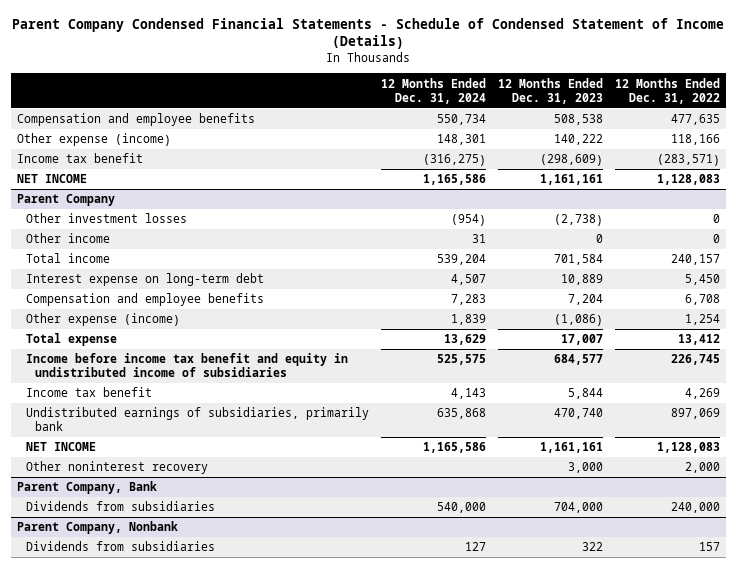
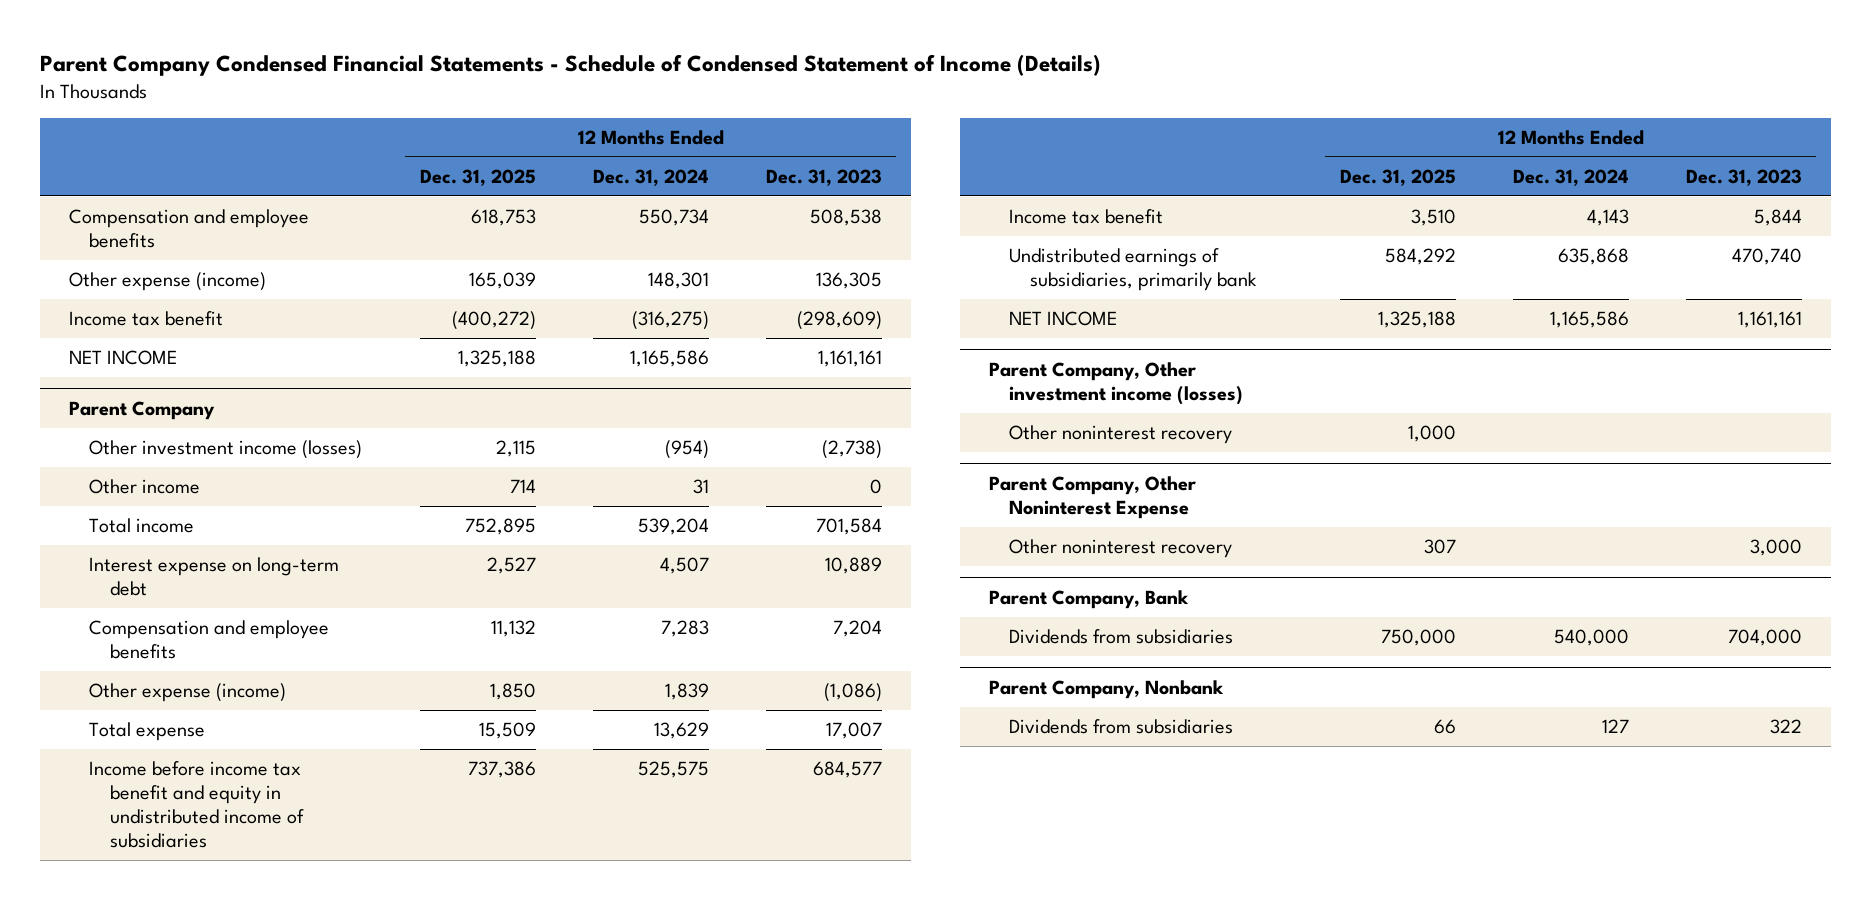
- | 12 Months Ended Dec. 31, 2024 | 12 Months Ended Dec. 31, 2023 | 12 Months Ended Dec. 31, 2022
+ | 12 Months Ended Dec. 31, 2025 | 12 Months Ended Dec. 31, 2024 | 12 Months Ended Dec. 31, 2023
- Other expense (income) | 148,301 | 140,222 | 118,166
+ Other expense (income) | 165,039 | 148,301 | 136,305
@ Parent Company
- Other investment losses | (954) | (2,738) | 0
+ Other investment income (losses) | 2,115 | (954) | (2,738)
+ Parent Company, Other investment income (losses)
+ Other noninterest recovery | 1,000 | |
+ Parent Company, Other Noninterest Expense

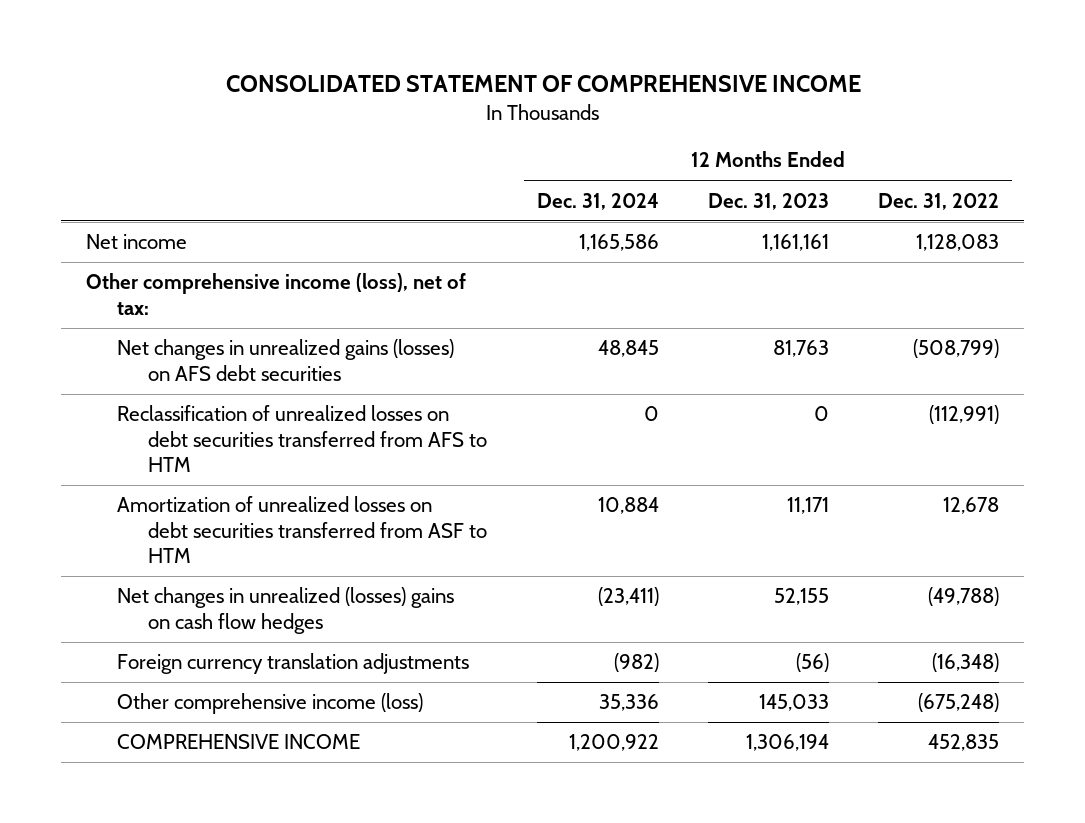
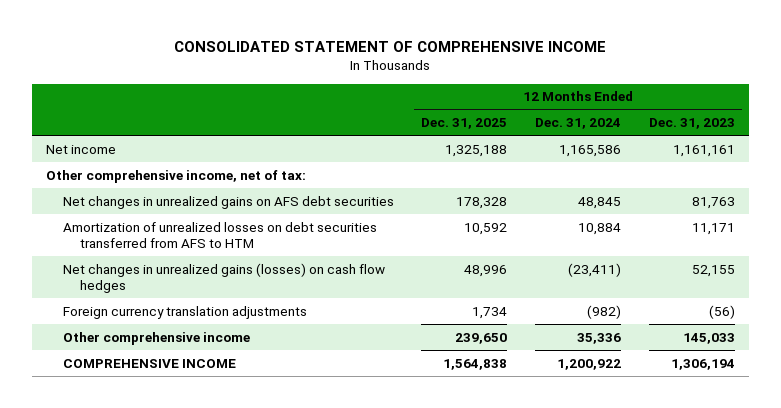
- | 12 Months Ended Dec. 31, 2024 | 12 Months Ended Dec. 31, 2023 | 12 Months Ended Dec. 31, 2022
+ | 12 Months Ended Dec. 31, 2025 | 12 Months Ended Dec. 31, 2024 | 12 Months Ended Dec. 31, 2023
- Other comprehensive income (loss), net of tax:
- Net changes in unrealized gains (losses) on AFS debt securities | 48,845 | 81,763 | (508,799)
- Reclassification of unrealized losses on debt securities transferred from AFS to HTM | 0 | 0 | (112,991)
- Amortization of unrealized losses on debt securities transferred from ASF to HTM | 10,884 | 11,171 | 12,678
- Net changes in unrealized (losses) gains on cash flow hedges | (23,411) | 52,155 | (49,788)
+ Other comprehensive income, net of tax:
+ Net changes in unrealized gains on AFS debt securities | 178,328 | 48,845 | 81,763
+ Amortization of unrealized losses on debt securities transferred from AFS to HTM | 10,592 | 10,884 | 11,171
+ Net changes in unrealized gains (losses) on cash flow hedges | 48,996 | (23,411) | 52,155
- Other comprehensive income (loss) | 35,336 | 145,033 | (675,248)
+ Other comprehensive income | 239,650 | 35,336 | 145,033

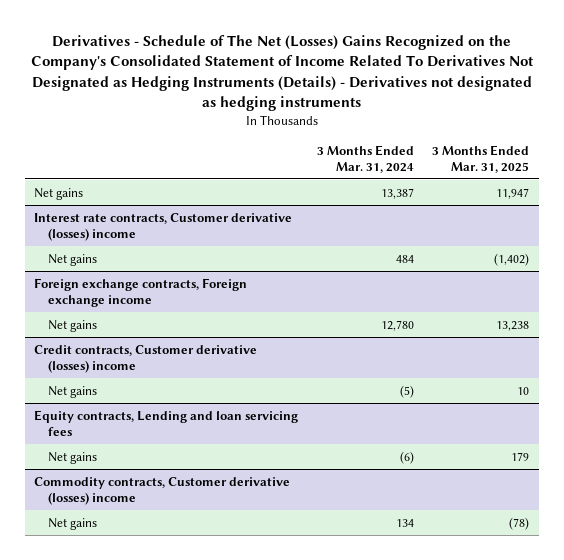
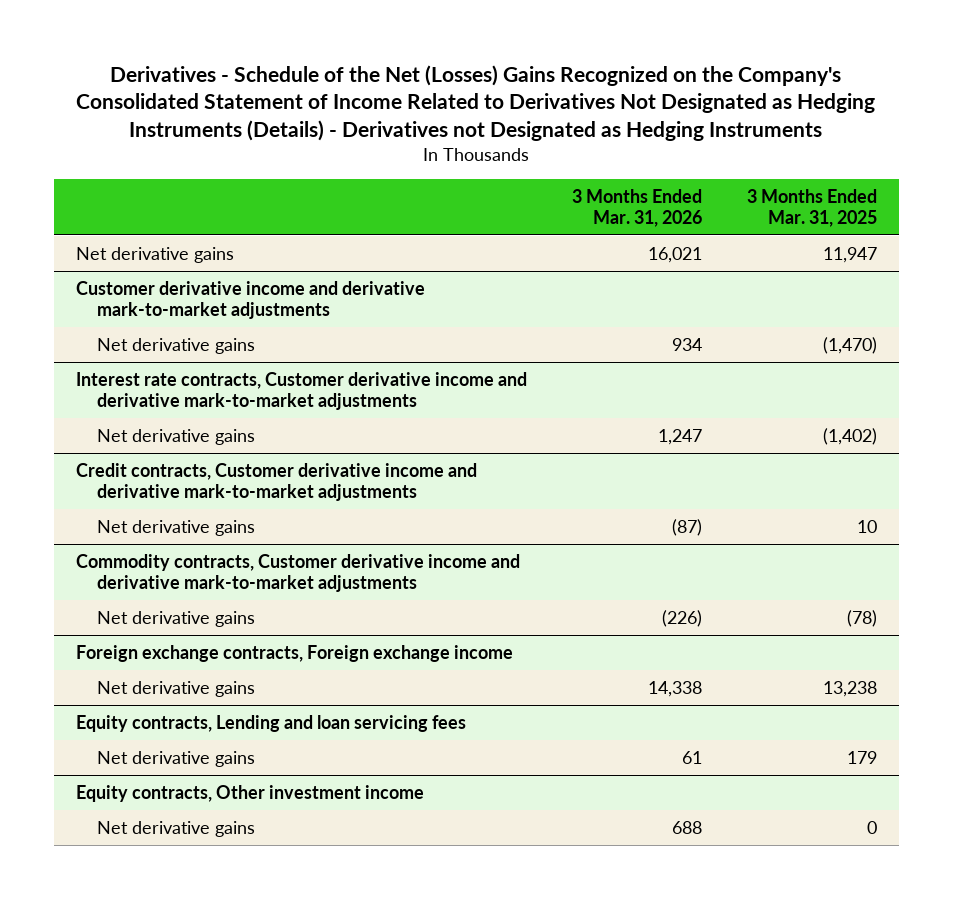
- Derivatives - Schedule of The Net (Losses) Gains Recognized on the Company's Consolidated Statement of Income Related To Derivatives Not Designated as Hedging Instruments (Details) - Derivatives not designated as hedging instruments
+ Derivatives - Schedule of the Net (Losses) Gains Recognized on the Company's Consolidated Statement of Income Related to Derivatives Not Designated as Hedging Instruments (Details) - Derivatives not Designated as Hedging Instruments
- | 3 Months Ended Mar. 31, 2024 | 3 Months Ended Mar. 31, 2025
+ | 3 Months Ended Mar. 31, 2026 | 3 Months Ended Mar. 31, 2025
- Net gains | 13,387 | 11,947
- Interest rate contracts, Customer derivative (losses) income
- Net gains | 484 | (1,402)
+ Net derivative gains | 16,021 | 11,947
+ Customer derivative income and derivative mark-to-market adjustments
+ Net derivative gains | 934 | (1,470)
+ Interest rate contracts, Customer derivative income and derivative mark-to-market adjustments
+ Net derivative gains | 1,247 | (1,402)
+ Credit contracts, Customer derivative income and derivative mark-to-market adjustments
+ Net derivative gains | (87) | 10
+ Commodity contracts, Customer derivative income and derivative mark-to-market adjustments
+ Net derivative gains | (226) | (78)
@ Foreign exchange contracts, Foreign exchange income
- Net gains | 12,780 | 13,238
- Credit contracts, Customer derivative (losses) income
- Net gains | (5) | 10
@ Foreign exchange contracts, Foreign exchange income
+ Net derivative gains | 14,338 | 13,238
@ Equity contracts, Lending and loan servicing fees
- Net gains | (6) | 179
- Commodity contracts, Customer derivative (losses) income
- Net gains | 134 | (78)
@ Equity contracts, Lending and loan servicing fees
+ Net derivative gains | 61 | 179
+ Equity contracts, Other investment income
+ Net derivative gains | 688 | 0

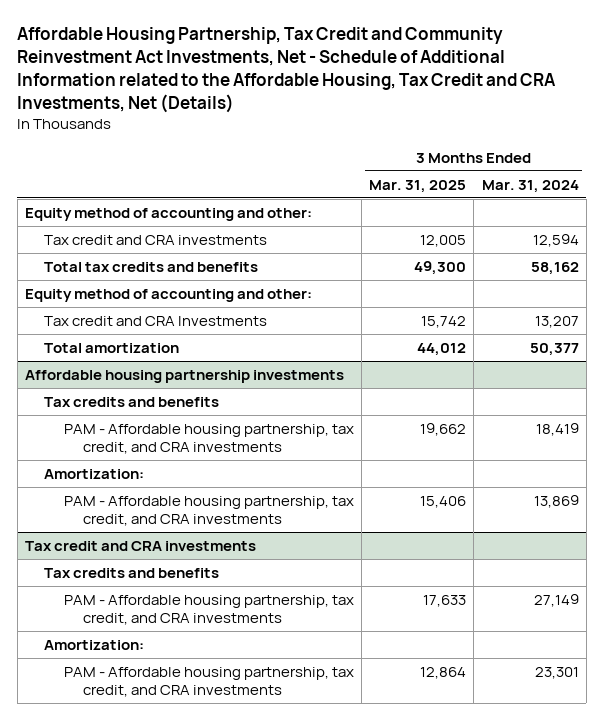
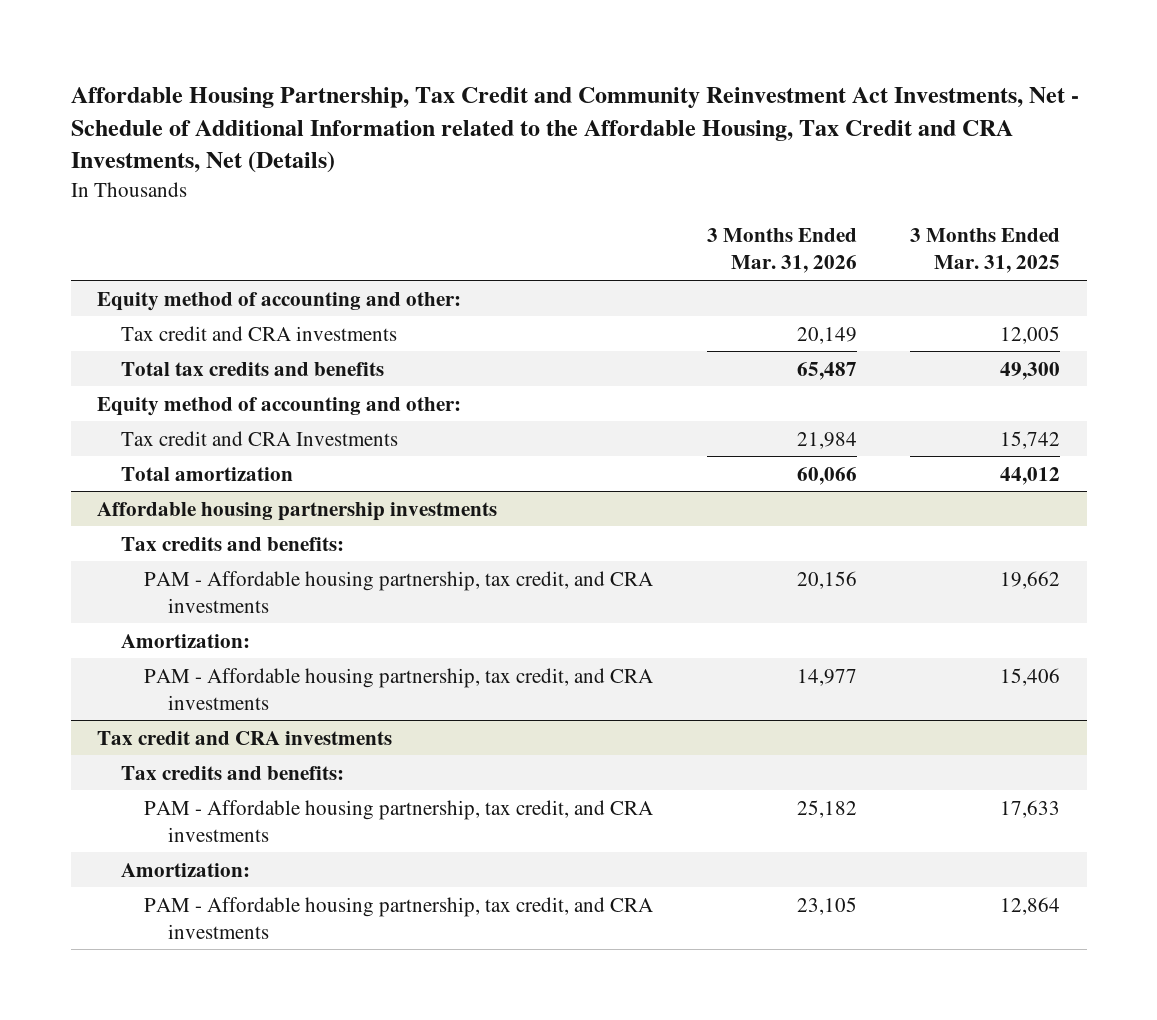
- | 3 Months Ended Mar. 31, 2025 | 3 Months Ended Mar. 31, 2024
+ | 3 Months Ended Mar. 31, 2026 | 3 Months Ended Mar. 31, 2025
@ Affordable housing partnership investments
- Tax credits and benefits
+ Tax credits and benefits:
@ Tax credit and CRA investments
- Tax credits and benefits
+ Tax credits and benefits:

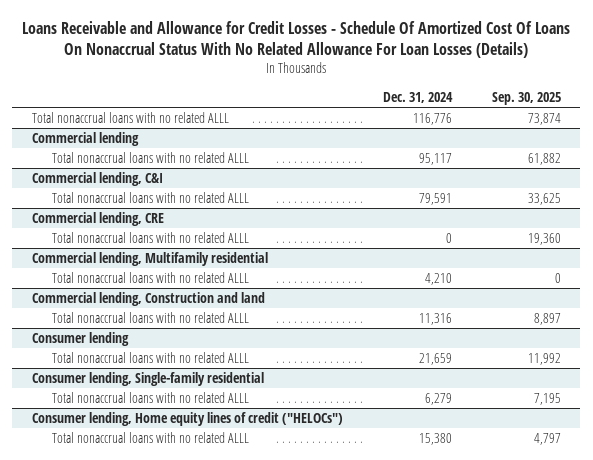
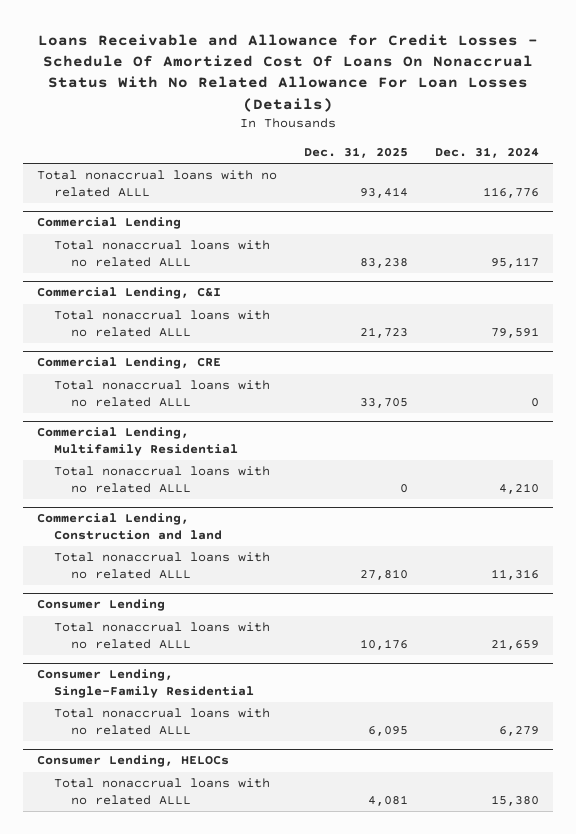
- | Dec. 31, 2024 | Sep. 30, 2025
+ | Dec. 31, 2025 | Dec. 31, 2024
- Commercial lending
+ Commercial Lending
- Commercial lending, C&I
+ Commercial Lending, C&I
- Commercial lending, CRE
+ Commercial Lending, CRE
- Commercial lending, Multifamily residential
+ Commercial Lending, Multifamily Residential
- Commercial lending, Construction and land
+ Commercial Lending, Construction and land
- Consumer lending
+ Consumer Lending
- Consumer lending, Single-family residential
+ Consumer Lending, Single-Family Residential
- Consumer lending, Home equity lines of credit ("HELOCs")
+ Consumer Lending, HELOCs

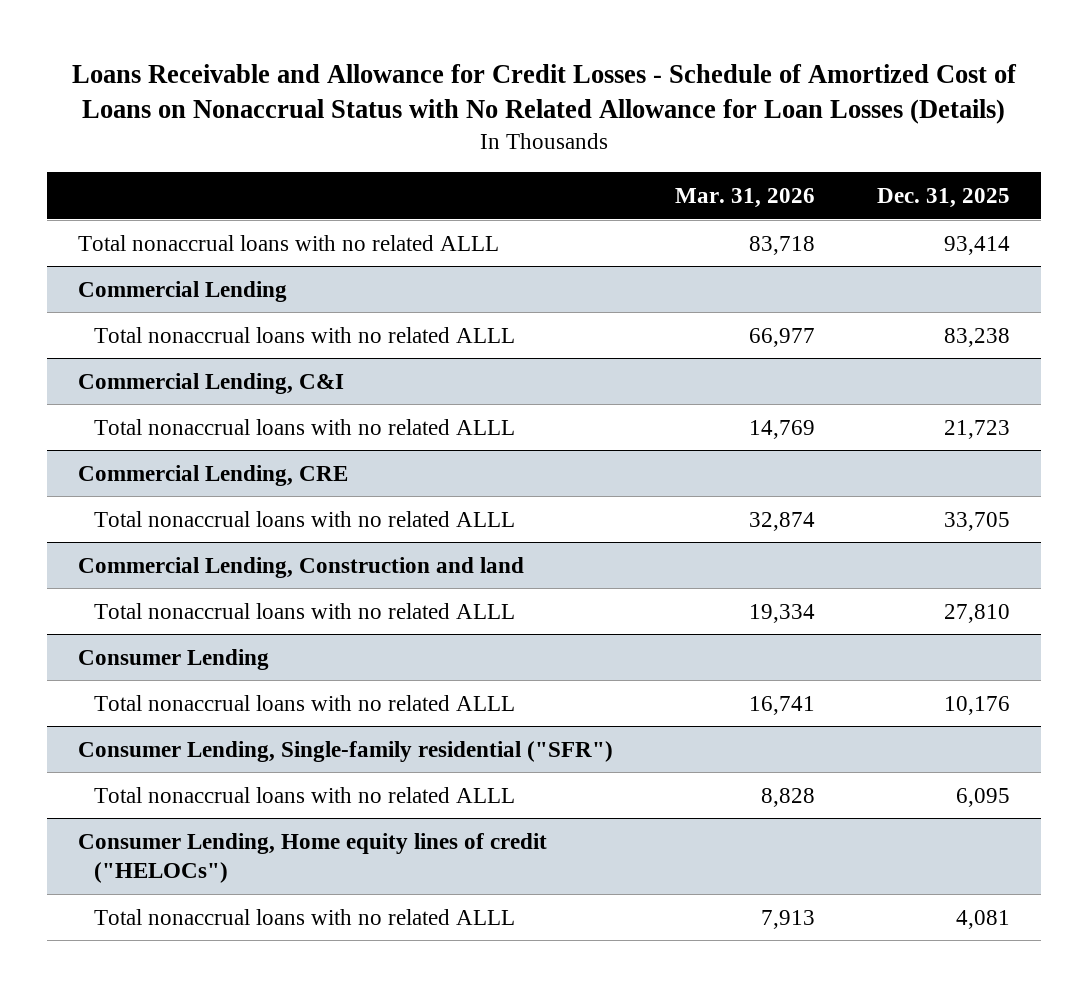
- Loans Receivable and Allowance for Credit Losses - Schedule Of Amortized Cost Of Loans On Nonaccrual Status With No Related Allowance For Loan Losses (Details)
+ Loans Receivable and Allowance for Credit Losses - Schedule of Amortized Cost of Loans on Nonaccrual Status with No Related Allowance for Loan Losses (Details)
- | Dec. 31, 2025 | Dec. 31, 2024
+ | Mar. 31, 2026 | Dec. 31, 2025
- Commercial Lending, Multifamily Residential
- Total nonaccrual loans with no related ALLL | 0 | 4,210
- Consumer Lending, Single-Family Residential
+ Consumer Lending, Single-family residential ("SFR")
- Consumer Lending, HELOCs
+ Consumer Lending, Home equity lines of credit ("HELOCs")

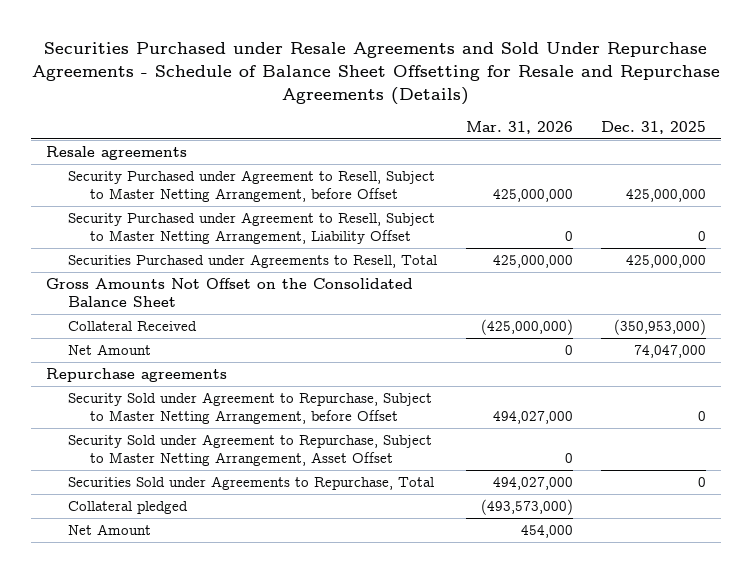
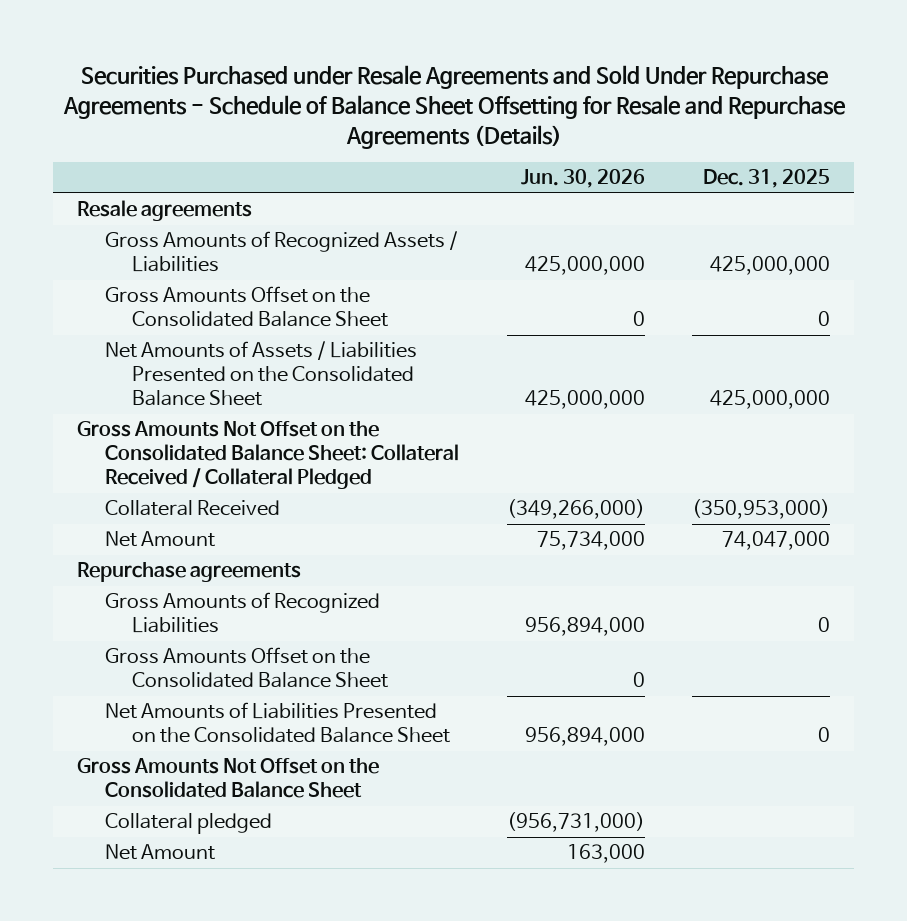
- | Mar. 31, 2026 | Dec. 31, 2025
+ | Jun. 30, 2026 | Dec. 31, 2025
- Security Purchased under Agreement to Resell, Subject to Master Netting Arrangement, before Offset | 425,000,000 | 425,000,000
- Security Purchased under Agreement to Resell, Subject to Master Netting Arrangement, Liability Offset | 0 | 0
- Securities Purchased under Agreements to Resell, Total | 425,000,000 | 425,000,000
+ Gross Amounts of Recognized Assets / Liabilities | 425,000,000 | 425,000,000
+ Gross Amounts Offset on the Consolidated Balance Sheet | 0 | 0
+ Net Amounts of Assets / Liabilities Presented on the Consolidated Balance Sheet | 425,000,000 | 425,000,000
+ Gross Amounts Not Offset on the Consolidated Balance Sheet: Collateral Received / Collateral Pledged
- Security Sold under Agreement to Repurchase, Subject to Master Netting Arrangement, before Offset | 494,027,000 | 0
- Security Sold under Agreement to Repurchase, Subject to Master Netting Arrangement, Asset Offset | 0 |
- Securities Sold under Agreements to Repurchase, Total | 494,027,000 | 0
+ Gross Amounts of Recognized Liabilities | 956,894,000 | 0
+ Gross Amounts Offset on the Consolidated Balance Sheet | 0 |
+ Net Amounts of Liabilities Presented on the Consolidated Balance Sheet | 956,894,000 | 0
moved down: Gross Amounts Not Offset on the Consolidated Balance Sheet

